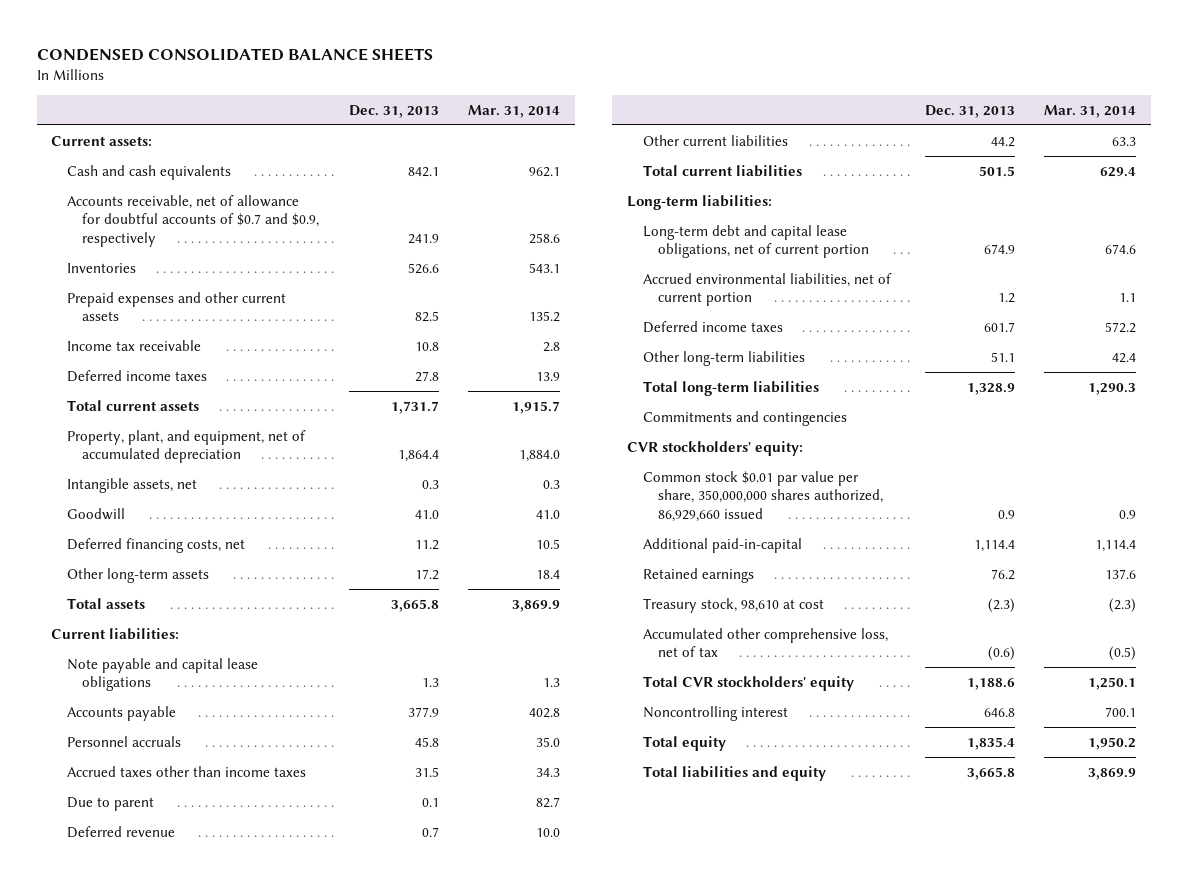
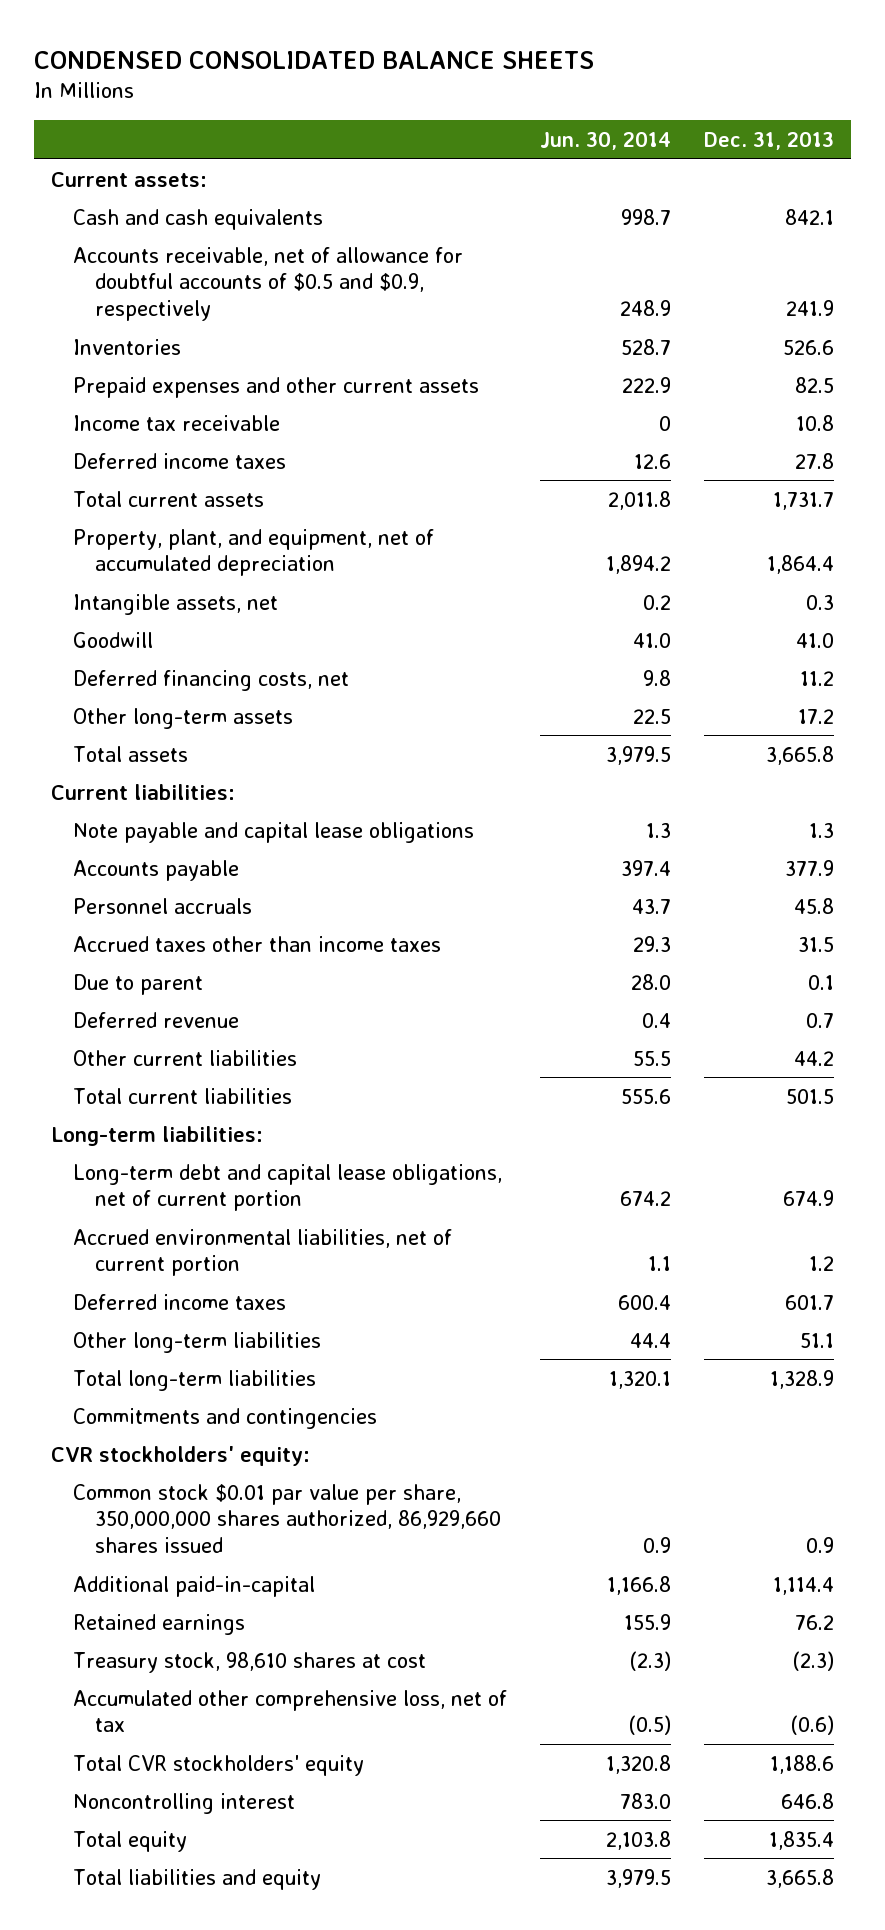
- | Dec. 31, 2013 | Mar. 31, 2014
+ | Jun. 30, 2014 | Dec. 31, 2013
- Accounts receivable, net of allowance for doubtful accounts of $0.7 and $0.9, respectively | 241.9 | 258.6
+ Accounts receivable, net of allowance for doubtful accounts of $0.5 and $0.9, respectively | 248.9 | 241.9
- Common stock $0.01 par value per share, 350,000,000 shares authorized, 86,929,660 issued | 0.9 | 0.9
+ Common stock $0.01 par value per share, 350,000,000 shares authorized, 86,929,660 shares issued | 0.9 | 0.9
- Treasury stock, 98,610 at cost | (2.3) | (2.3)
+ Treasury stock, 98,610 shares at cost | (2.3) | (2.3)

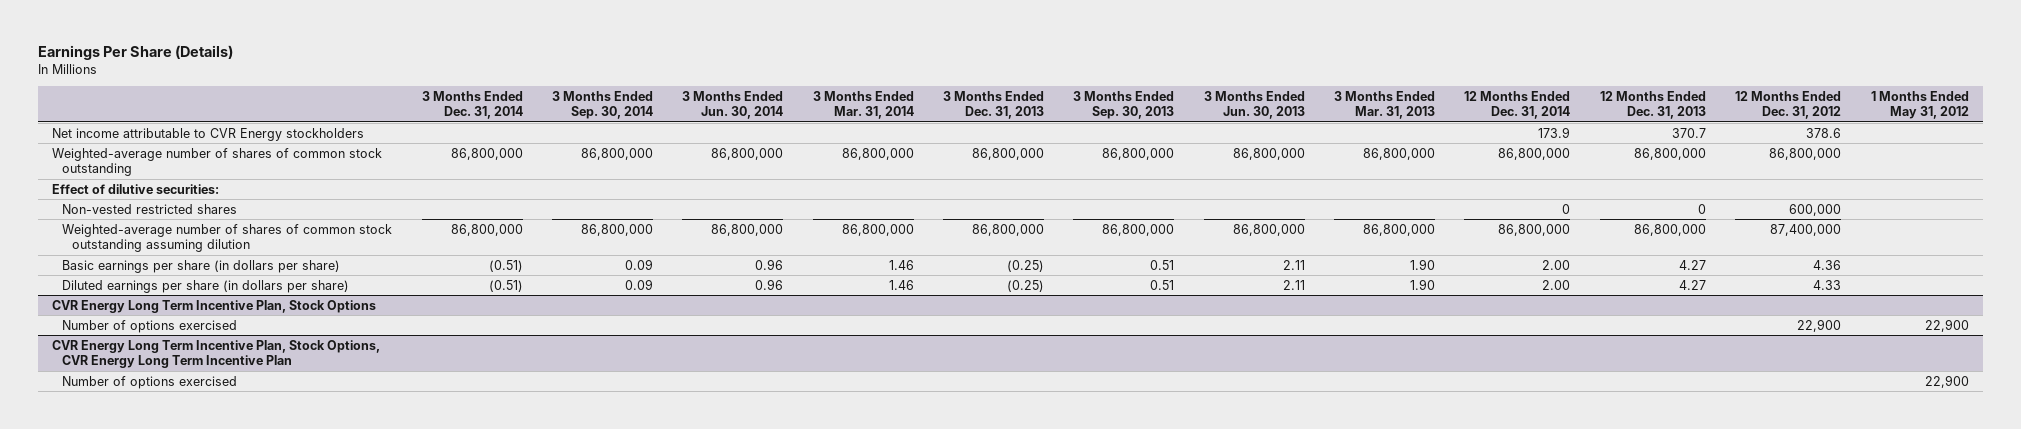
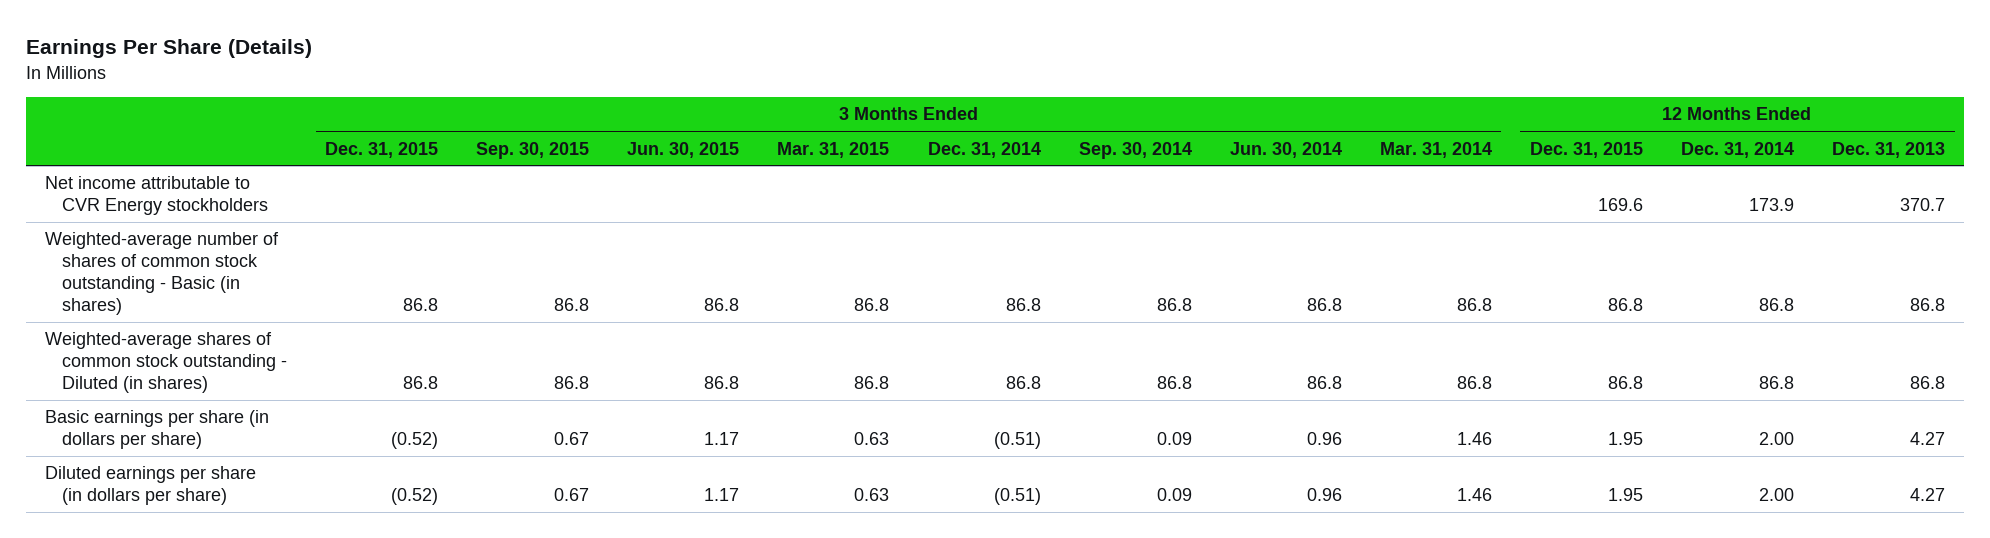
- | 3 Months Ended Dec. 31, 2014 | 3 Months Ended Sep. 30, 2014 | 3 Months Ended Jun. 30, 2014 | 3 Months Ended Mar. 31, 2014 | 3 Months Ended Dec. 31, 2013 | 3 Months Ended Sep. 30, 2013 | 3 Months Ended Jun. 30, 2013 | 3 Months Ended Mar. 31, 2013 | 12 Months Ended Dec. 31, 2014 | 12 Months Ended Dec. 31, 2013 | 12 Months Ended Dec. 31, 2012 | 1 Months Ended May 31, 2012
+ | 3 Months Ended Dec. 31, 2015 | 3 Months Ended Sep. 30, 2015 | 3 Months Ended Jun. 30, 2015 | 3 Months Ended Mar. 31, 2015 | 3 Months Ended Dec. 31, 2014 | 3 Months Ended Sep. 30, 2014 | 3 Months Ended Jun. 30, 2014 | 3 Months Ended Mar. 31, 2014 | 12 Months Ended Dec. 31, 2015 | 12 Months Ended Dec. 31, 2014 | 12 Months Ended Dec. 31, 2013
- Weighted-average number of shares of common stock outstanding | 86,800,000 | 86,800,000 | 86,800,000 | 86,800,000 | 86,800,000 | 86,800,000 | 86,800,000 | 86,800,000 | 86,800,000 | 86,800,000 | 86,800,000 |
- Effect of dilutive securities:
- Non-vested restricted shares | | | | | | | | | 0 | 0 | 600,000 |
- Weighted-average number of shares of common stock outstanding assuming dilution | 86,800,000 | 86,800,000 | 86,800,000 | 86,800,000 | 86,800,000 | 86,800,000 | 86,800,000 | 86,800,000 | 86,800,000 | 86,800,000 | 87,400,000 |
+ Weighted-average number of shares of common stock outstanding - Basic (in shares) | 86.8 | 86.8 | 86.8 | 86.8 | 86.8 | 86.8 | 86.8 | 86.8 | 86.8 | 86.8 | 86.8
+ Weighted-average shares of common stock outstanding - Diluted (in shares) | 86.8 | 86.8 | 86.8 | 86.8 | 86.8 | 86.8 | 86.8 | 86.8 | 86.8 | 86.8 | 86.8
- CVR Energy Long Term Incentive Plan, Stock Options
- Number of options exercised | | | | | | | | | | | 22,900 | 22,900
- CVR Energy Long Term Incentive Plan, Stock Options, CVR Energy Long Term Incentive Plan
- Number of options exercised | | | | | | | | | | | | 22,900

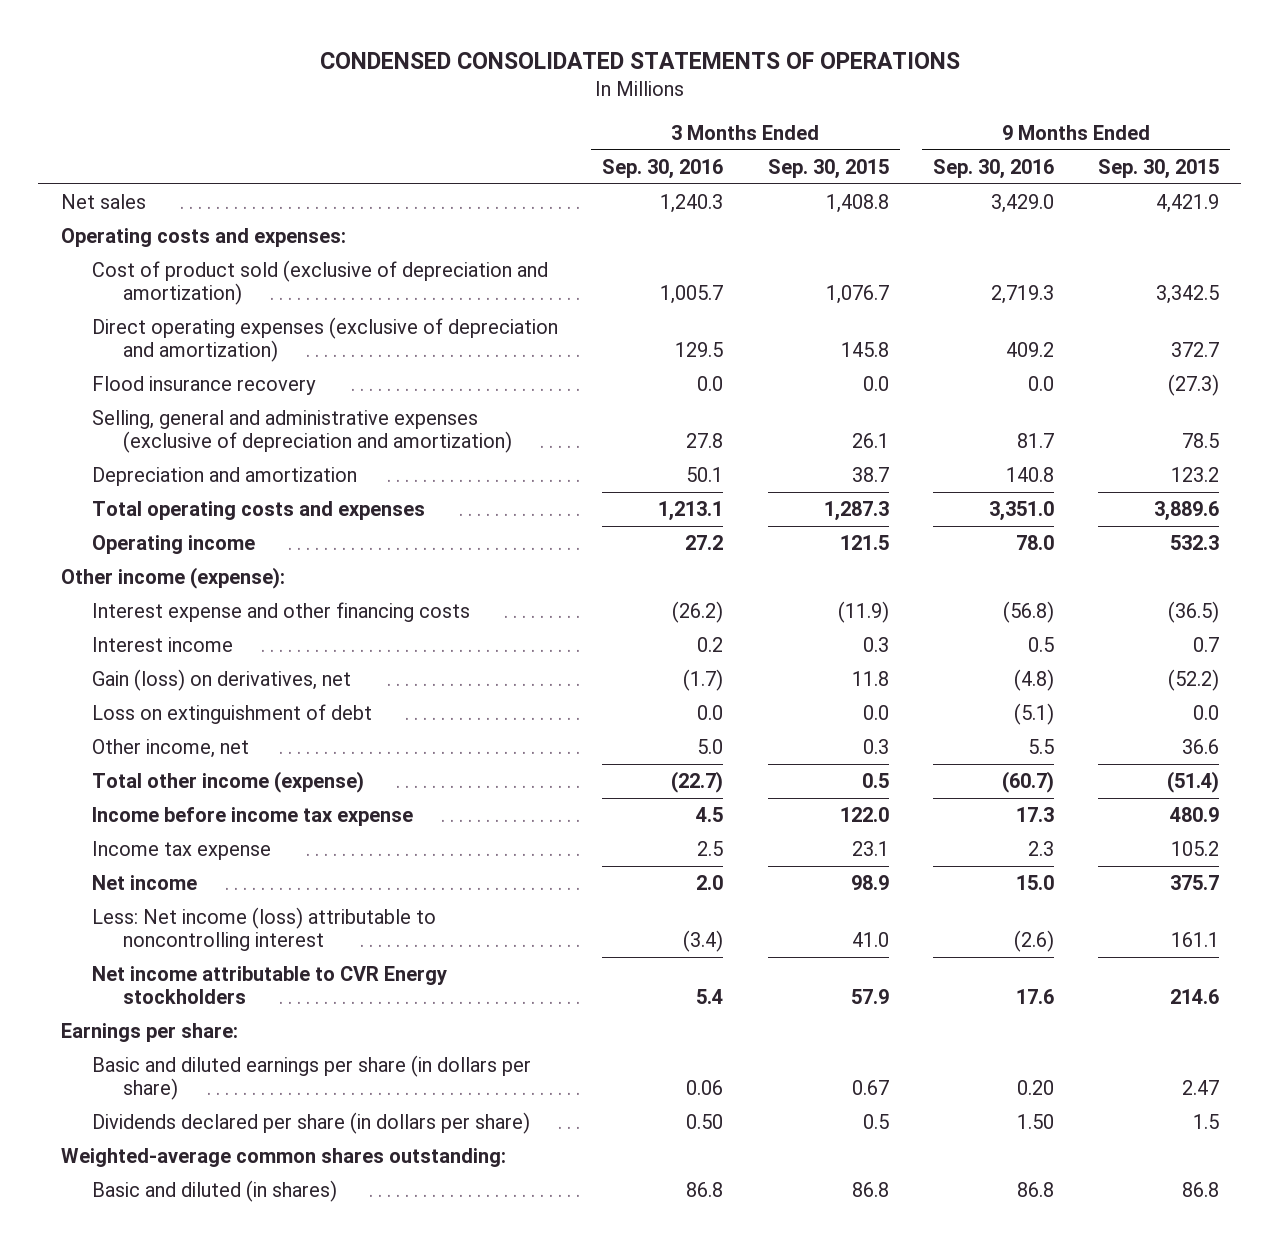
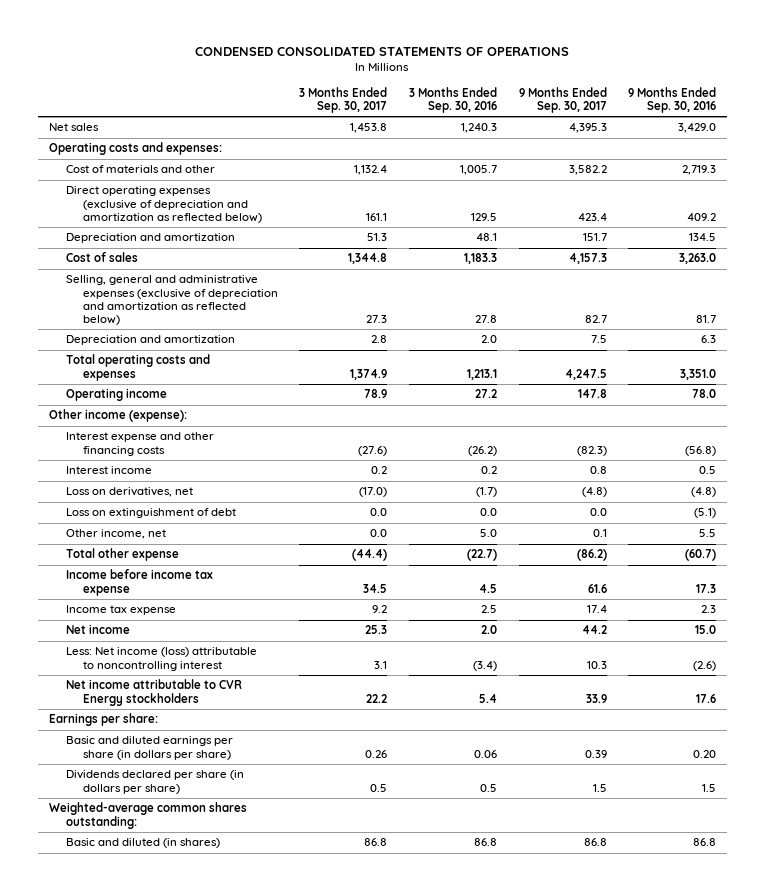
- | 3 Months Ended Sep. 30, 2016 | 3 Months Ended Sep. 30, 2015 | 9 Months Ended Sep. 30, 2016 | 9 Months Ended Sep. 30, 2015
+ | 3 Months Ended Sep. 30, 2017 | 3 Months Ended Sep. 30, 2016 | 9 Months Ended Sep. 30, 2017 | 9 Months Ended Sep. 30, 2016
- Cost of product sold (exclusive of depreciation and amortization) | 1,005.7 | 1,076.7 | 2,719.3 | 3,342.5
- Direct operating expenses (exclusive of depreciation and amortization) | 129.5 | 145.8 | 409.2 | 372.7
- Flood insurance recovery | 0.0 | 0.0 | 0.0 | (27.3)
- Selling, general and administrative expenses (exclusive of depreciation and amortization) | 27.8 | 26.1 | 81.7 | 78.5
- Depreciation and amortization | 50.1 | 38.7 | 140.8 | 123.2
+ Cost of materials and other | 1,132.4 | 1,005.7 | 3,582.2 | 2,719.3
+ Direct operating expenses (exclusive of depreciation and amortization as reflected below) | 161.1 | 129.5 | 423.4 | 409.2
+ Depreciation and amortization | 51.3 | 48.1 | 151.7 | 134.5
+ Cost of sales | 1,344.8 | 1,183.3 | 4,157.3 | 3,263.0
+ Selling, general and administrative expenses (exclusive of depreciation and amortization as reflected below) | 27.3 | 27.8 | 82.7 | 81.7
+ Depreciation and amortization | 2.8 | 2.0 | 7.5 | 6.3
- Gain (loss) on derivatives, net | (1.7) | 11.8 | (4.8) | (52.2)
+ Loss on derivatives, net | (17.0) | (1.7) | (4.8) | (4.8)
- Total other income (expense) | (22.7) | 0.5 | (60.7) | (51.4)
+ Total other expense | (44.4) | (22.7) | (86.2) | (60.7)
- Dividends declared per share (in dollars per share) | 0.50 | 0.5 | 1.50 | 1.5
+ Dividends declared per share (in dollars per share) | 0.5 | 0.5 | 1.5 | 1.5

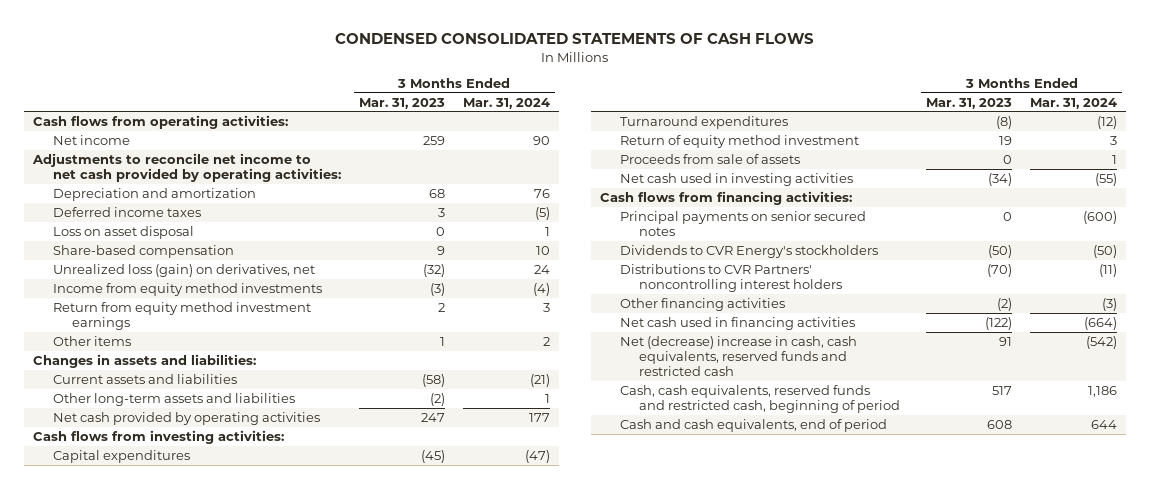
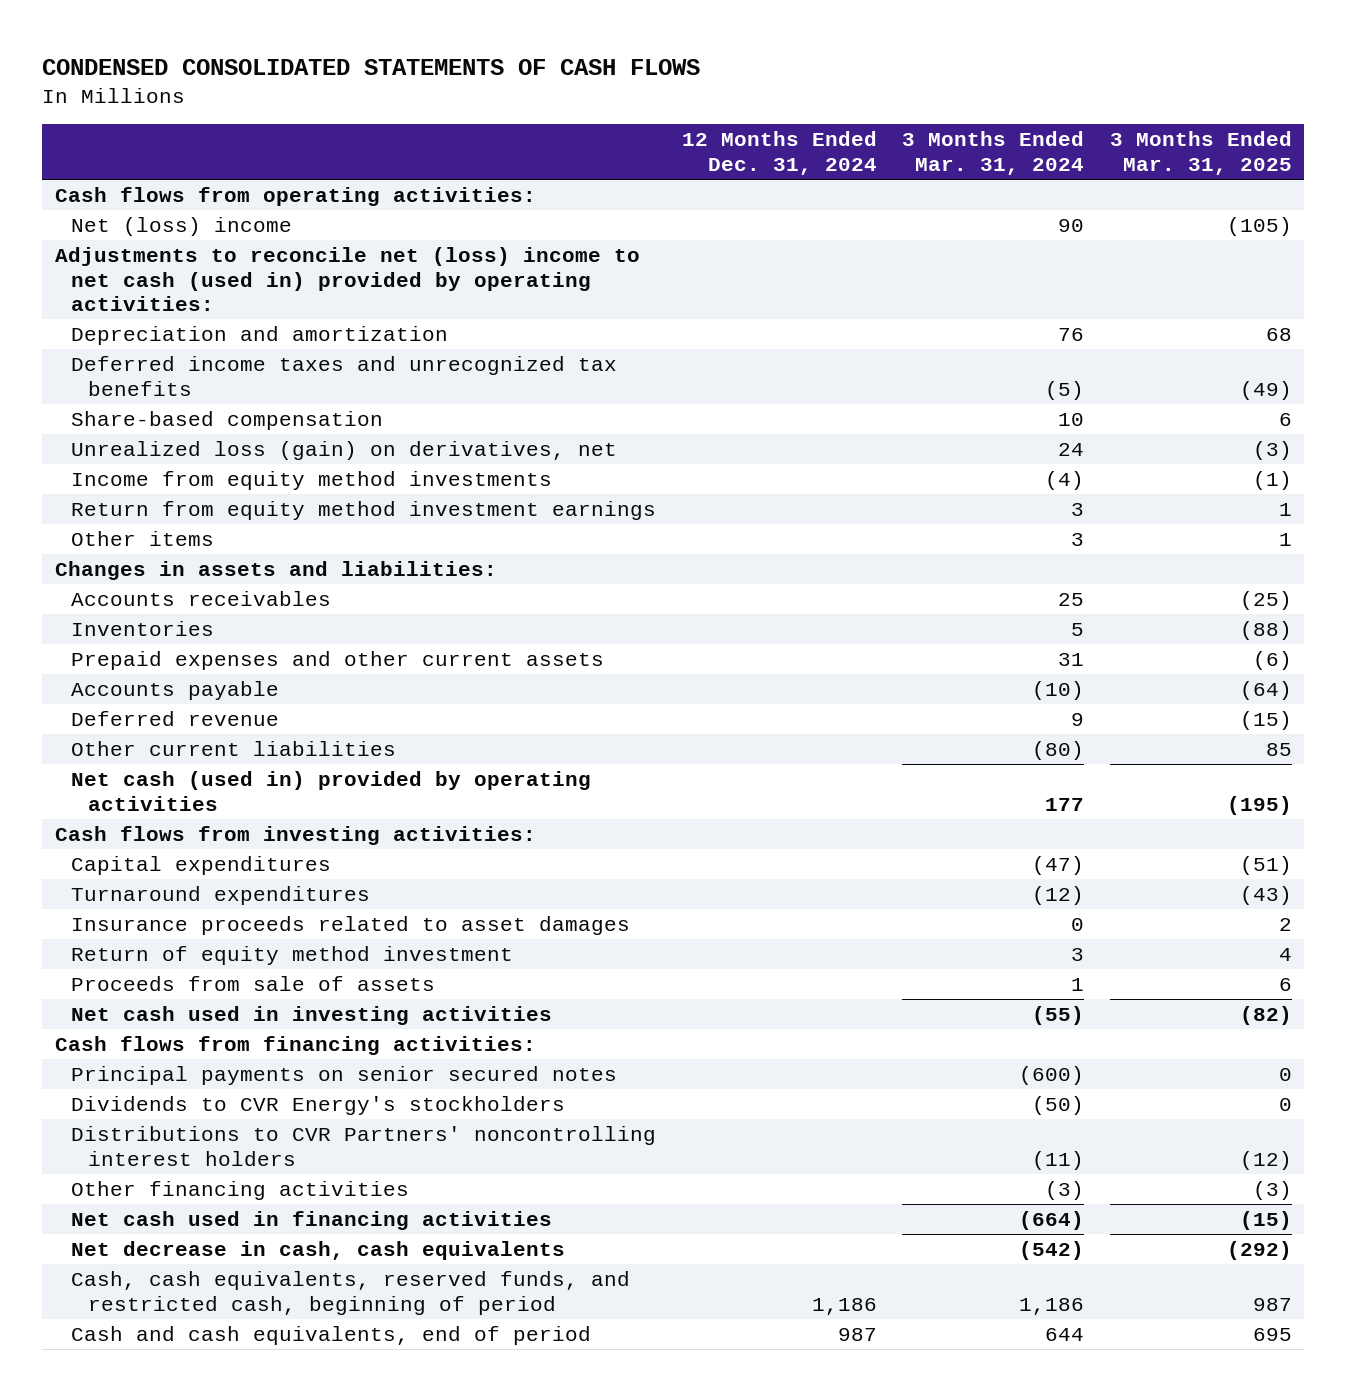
- | 3 Months Ended Mar. 31, 2023 | 3 Months Ended Mar. 31, 2024
+ | 12 Months Ended Dec. 31, 2024 | 3 Months Ended Mar. 31, 2024 | 3 Months Ended Mar. 31, 2025
- Net income | 259 | 90
- Adjustments to reconcile net income to net cash provided by operating activities:
+ Net (loss) income | | 90 | (105)
+ Adjustments to reconcile net (loss) income to net cash (used in) provided by operating activities:
- Deferred income taxes | 3 | (5)
- Loss on asset disposal | 0 | 1
+ Deferred income taxes and unrecognized tax benefits | | (5) | (49)
- Other items | 1 | 2
+ Other items | | 3 | 1
- Current assets and liabilities | (58) | (21)
- Other long-term assets and liabilities | (2) | 1
- Net cash provided by operating activities | 247 | 177
+ Accounts receivables | | 25 | (25)
+ Inventories | | 5 | (88)
+ Prepaid expenses and other current assets | | 31 | (6)
+ Accounts payable | | (10) | (64)
+ Deferred revenue | | 9 | (15)
+ Other current liabilities | | (80) | 85
+ Net cash (used in) provided by operating activities | | 177 | (195)
+ Insurance proceeds related to asset damages | | 0 | 2
- Net (decrease) increase in cash, cash equivalents, reserved funds and restricted cash | 91 | (542)
- Cash, cash equivalents, reserved funds and restricted cash, beginning of period | 517 | 1,186
+ Net decrease in cash, cash equivalents | | (542) | (292)
+ Cash, cash equivalents, reserved funds, and restricted cash, beginning of period | 1,186 | 1,186 | 987

